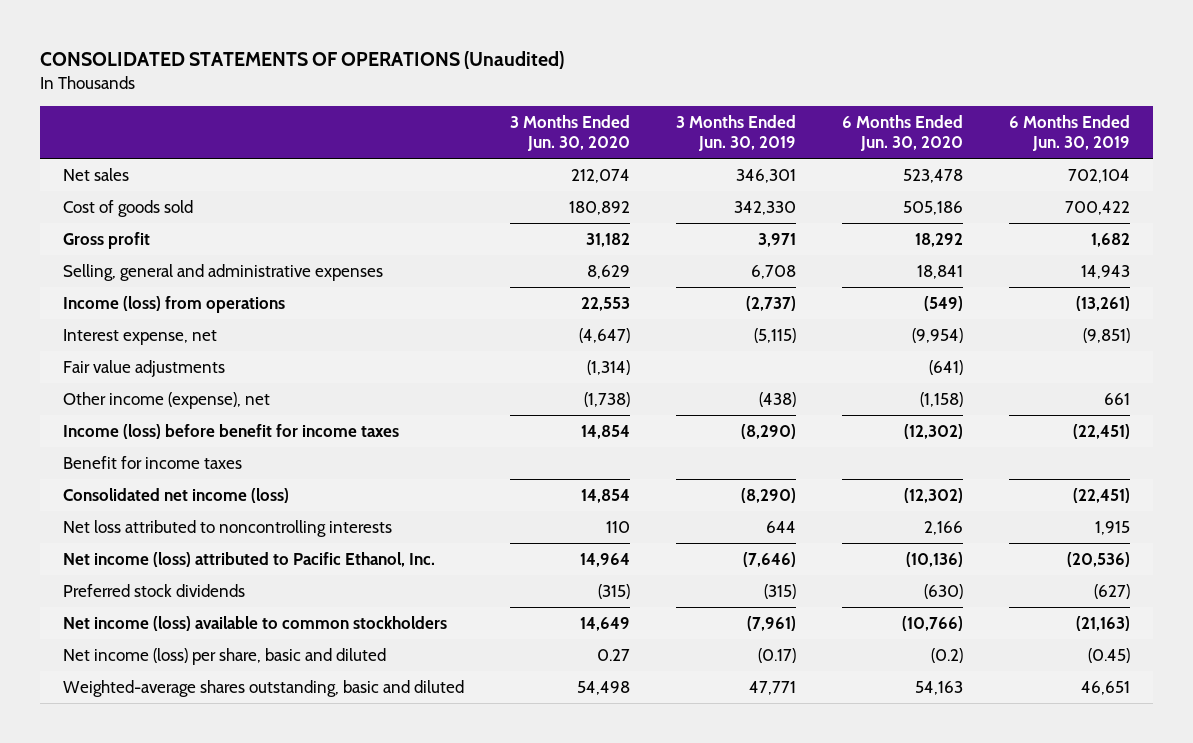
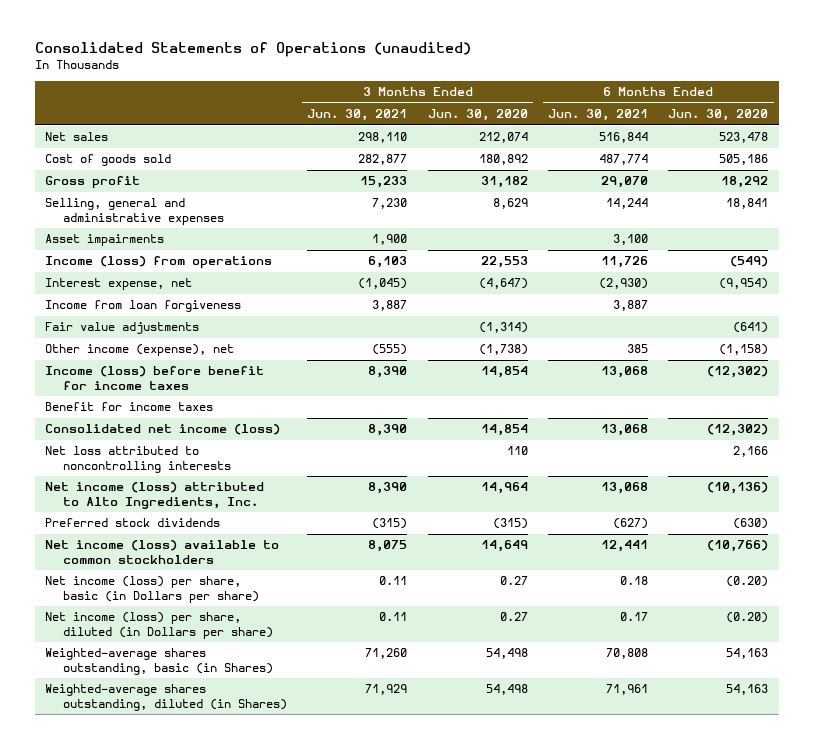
- CONSOLIDATED STATEMENTS OF OPERATIONS (Unaudited)
+ Consolidated Statements of Operations (unaudited)
- | 3 Months Ended Jun. 30, 2020 | 3 Months Ended Jun. 30, 2019 | 6 Months Ended Jun. 30, 2020 | 6 Months Ended Jun. 30, 2019
+ | 3 Months Ended Jun. 30, 2021 | 3 Months Ended Jun. 30, 2020 | 6 Months Ended Jun. 30, 2021 | 6 Months Ended Jun. 30, 2020
+ Asset impairments | 1,900 | | 3,100 |
+ Income from loan forgiveness | 3,887 | | 3,887 |
- Net income (loss) attributed to Pacific Ethanol, Inc. | 14,964 | (7,646) | (10,136) | (20,536)
+ Net income (loss) attributed to Alto Ingredients, Inc. | 8,390 | 14,964 | 13,068 | (10,136)
- Net income (loss) per share, basic and diluted | 0.27 | (0.17) | (0.2) | (0.45)
- Weighted-average shares outstanding, basic and diluted | 54,498 | 47,771 | 54,163 | 46,651
+ Net income (loss) per share, basic (in Dollars per share) | 0.11 | 0.27 | 0.18 | (0.20)
+ Net income (loss) per share, diluted (in Dollars per share) | 0.11 | 0.27 | 0.17 | (0.20)
+ Weighted-average shares outstanding, basic (in Shares) | 71,260 | 54,498 | 70,808 | 54,163
+ Weighted-average shares outstanding, diluted (in Shares) | 71,929 | 54,498 | 71,961 | 54,163

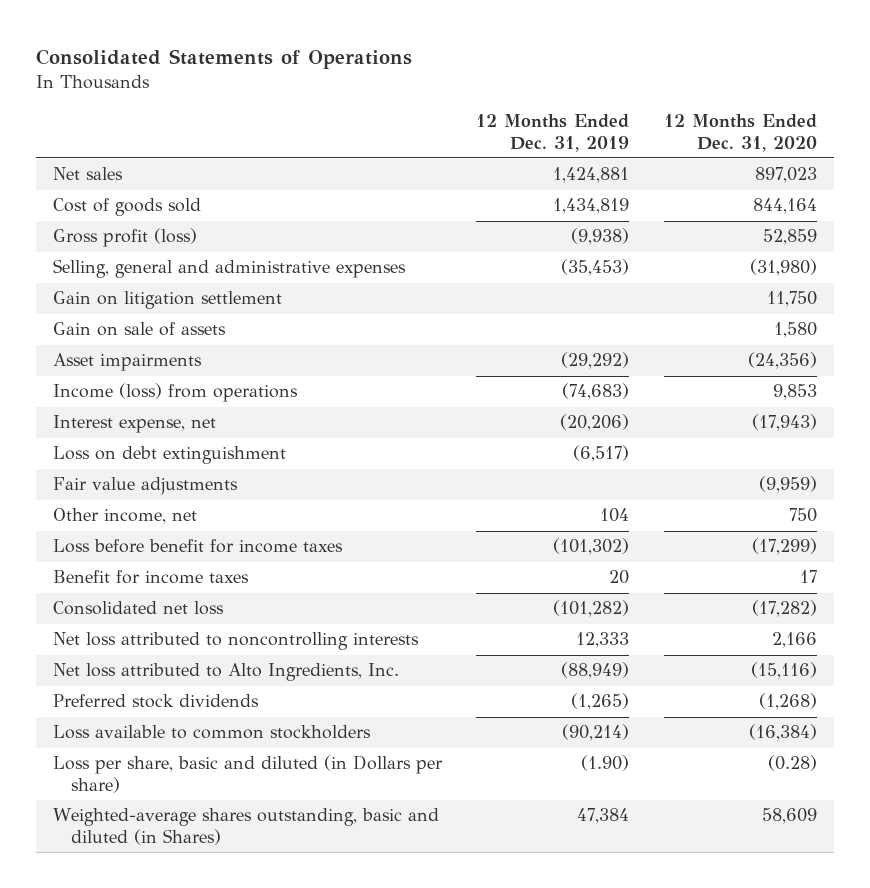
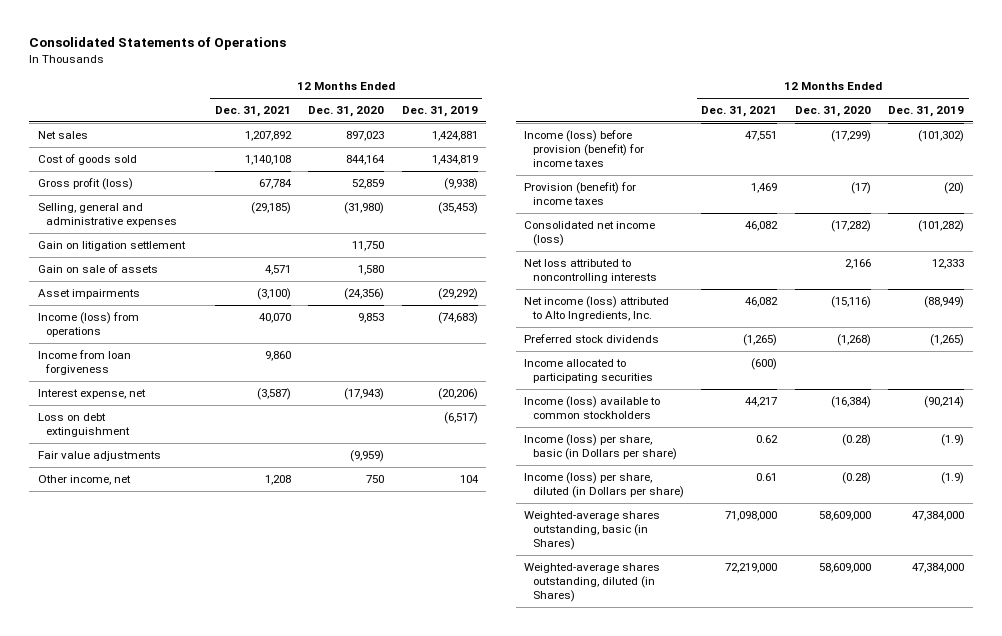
- | 12 Months Ended Dec. 31, 2019 | 12 Months Ended Dec. 31, 2020
+ | 12 Months Ended Dec. 31, 2021 | 12 Months Ended Dec. 31, 2020 | 12 Months Ended Dec. 31, 2019
+ Income from loan forgiveness | 9,860 | |
- Loss before benefit for income taxes | (101,302) | (17,299)
- Benefit for income taxes | 20 | 17
- Consolidated net loss | (101,282) | (17,282)
+ Income (loss) before provision (benefit) for income taxes | 47,551 | (17,299) | (101,302)
+ Provision (benefit) for income taxes | 1,469 | (17) | (20)
+ Consolidated net income (loss) | 46,082 | (17,282) | (101,282)
- Net loss attributed to Alto Ingredients, Inc. | (88,949) | (15,116)
+ Net income (loss) attributed to Alto Ingredients, Inc. | 46,082 | (15,116) | (88,949)
- Loss available to common stockholders | (90,214) | (16,384)
- Loss per share, basic and diluted (in Dollars per share) | (1.90) | (0.28)
- Weighted-average shares outstanding, basic and diluted (in Shares) | 47,384 | 58,609
+ Income allocated to participating securities | (600) | |
+ Income (loss) available to common stockholders | 44,217 | (16,384) | (90,214)
+ Income (loss) per share, basic (in Dollars per share) | 0.62 | (0.28) | (1.9)
+ Income (loss) per share, diluted (in Dollars per share) | 0.61 | (0.28) | (1.9)
+ Weighted-average shares outstanding, basic (in Shares) | 71,098,000 | 58,609,000 | 47,384,000
+ Weighted-average shares outstanding, diluted (in Shares) | 72,219,000 | 58,609,000 | 47,384,000

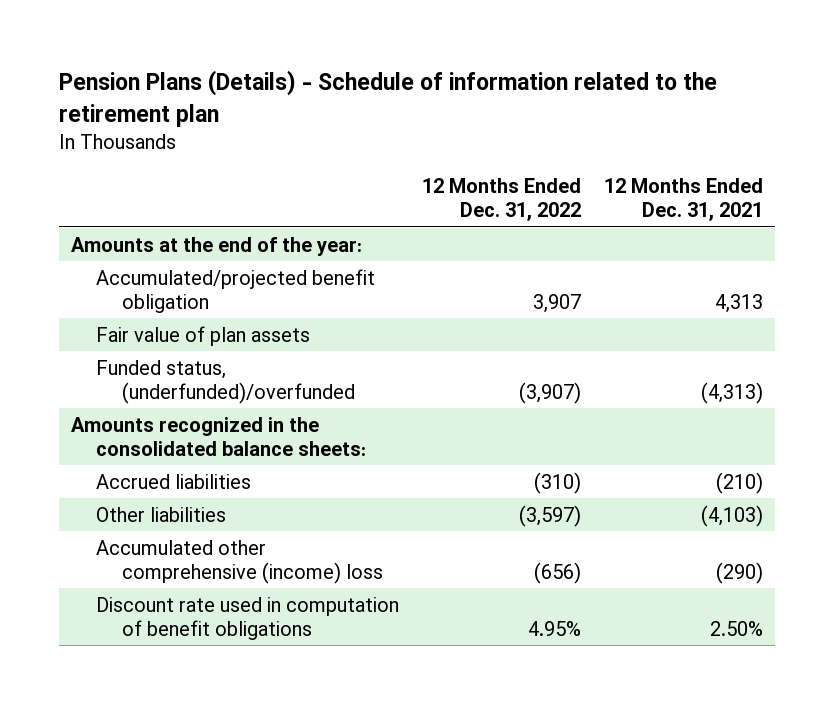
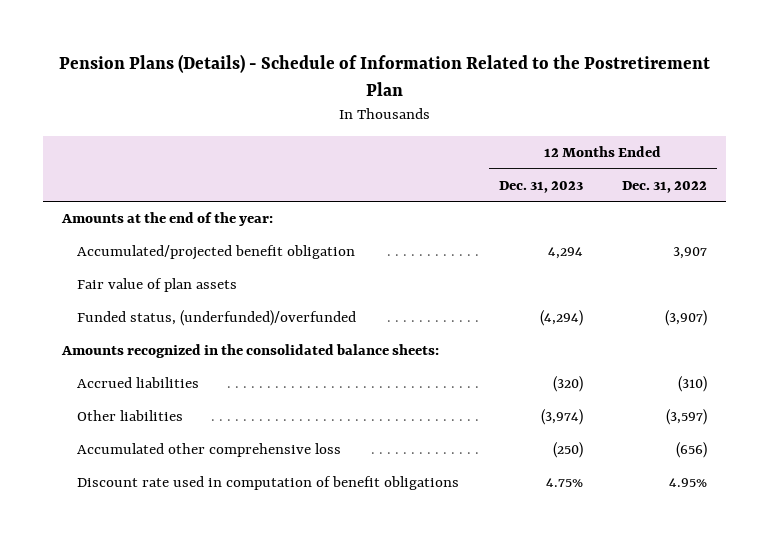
- Pension Plans (Details) - Schedule of information related to the retirement plan
+ Pension Plans (Details) - Schedule of Information Related to the Postretirement Plan
- | 12 Months Ended Dec. 31, 2022 | 12 Months Ended Dec. 31, 2021
+ | 12 Months Ended Dec. 31, 2023 | 12 Months Ended Dec. 31, 2022
- Accumulated other comprehensive (income) loss | (656) | (290)
+ Accumulated other comprehensive loss | (250) | (656)

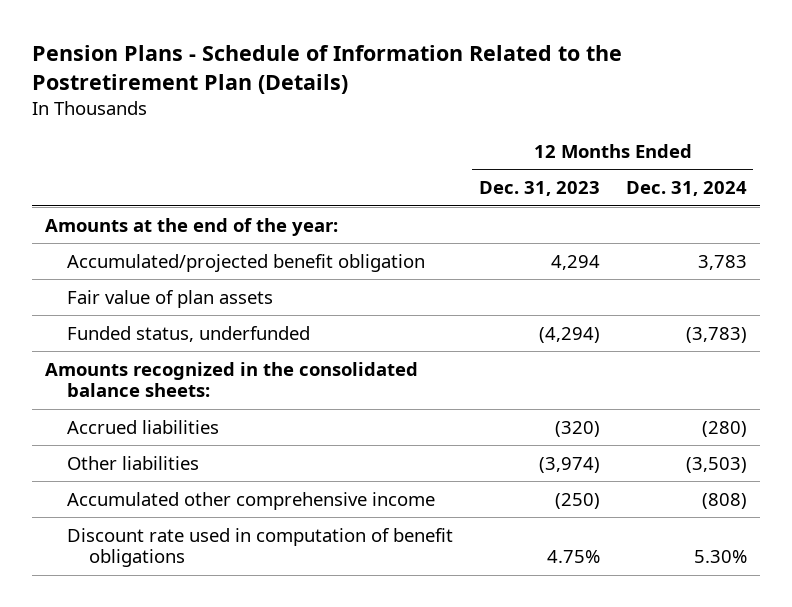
- Pension Plans (Details) - Schedule of Information Related to the Postretirement Plan
+ Pension Plans - Schedule of Information Related to the Postretirement Plan (Details)
- | 12 Months Ended Dec. 31, 2023 | 12 Months Ended Dec. 31, 2022
+ | 12 Months Ended Dec. 31, 2023 | 12 Months Ended Dec. 31, 2024
- Funded status, (underfunded)/overfunded | (4,294) | (3,907)
+ Funded status, underfunded | (4,294) | (3,783)
- Accumulated other comprehensive loss | (250) | (656)
+ Accumulated other comprehensive income | (250) | (808)

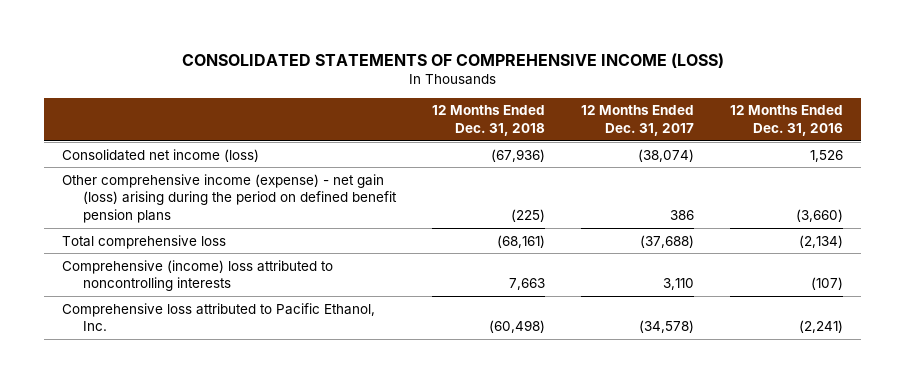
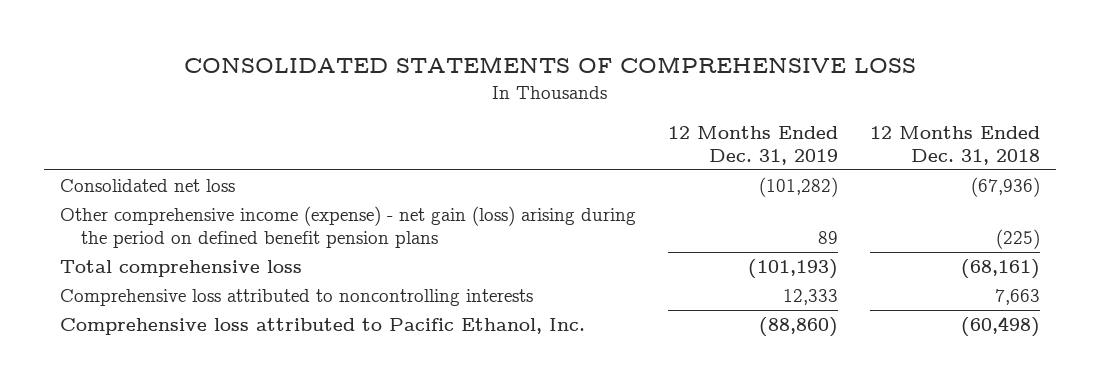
- CONSOLIDATED STATEMENTS OF COMPREHENSIVE INCOME (LOSS)
+ CONSOLIDATED STATEMENTS OF COMPREHENSIVE LOSS
- | 12 Months Ended Dec. 31, 2018 | 12 Months Ended Dec. 31, 2017 | 12 Months Ended Dec. 31, 2016
+ | 12 Months Ended Dec. 31, 2019 | 12 Months Ended Dec. 31, 2018
- Consolidated net income (loss) | (67,936) | (38,074) | 1,526
+ Consolidated net loss | (101,282) | (67,936)
- Comprehensive (income) loss attributed to noncontrolling interests | 7,663 | 3,110 | (107)
+ Comprehensive loss attributed to noncontrolling interests | 12,333 | 7,663

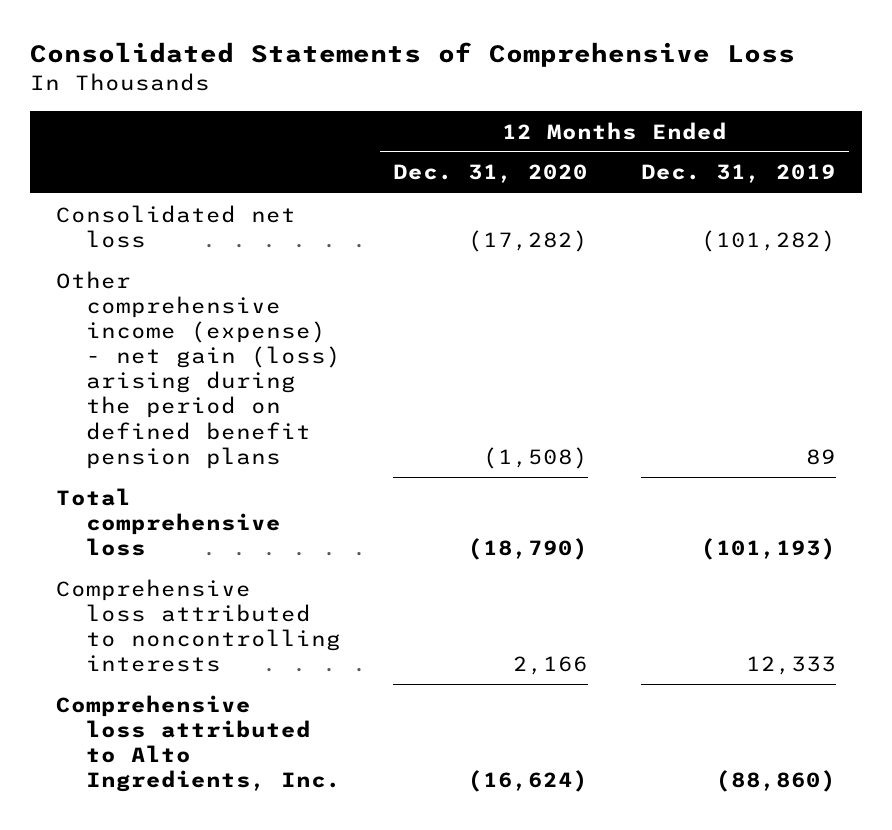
- CONSOLIDATED STATEMENTS OF COMPREHENSIVE LOSS
+ Consolidated Statements of Comprehensive Loss
- | 12 Months Ended Dec. 31, 2019 | 12 Months Ended Dec. 31, 2018
+ | 12 Months Ended Dec. 31, 2020 | 12 Months Ended Dec. 31, 2019
- Comprehensive loss attributed to Pacific Ethanol, Inc. | (88,860) | (60,498)
+ Comprehensive loss attributed to Alto Ingredients, Inc. | (16,624) | (88,860)

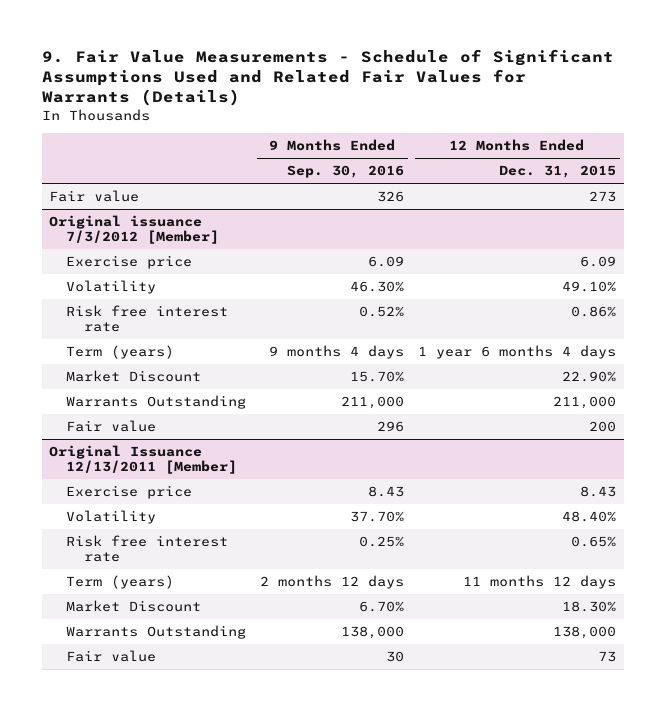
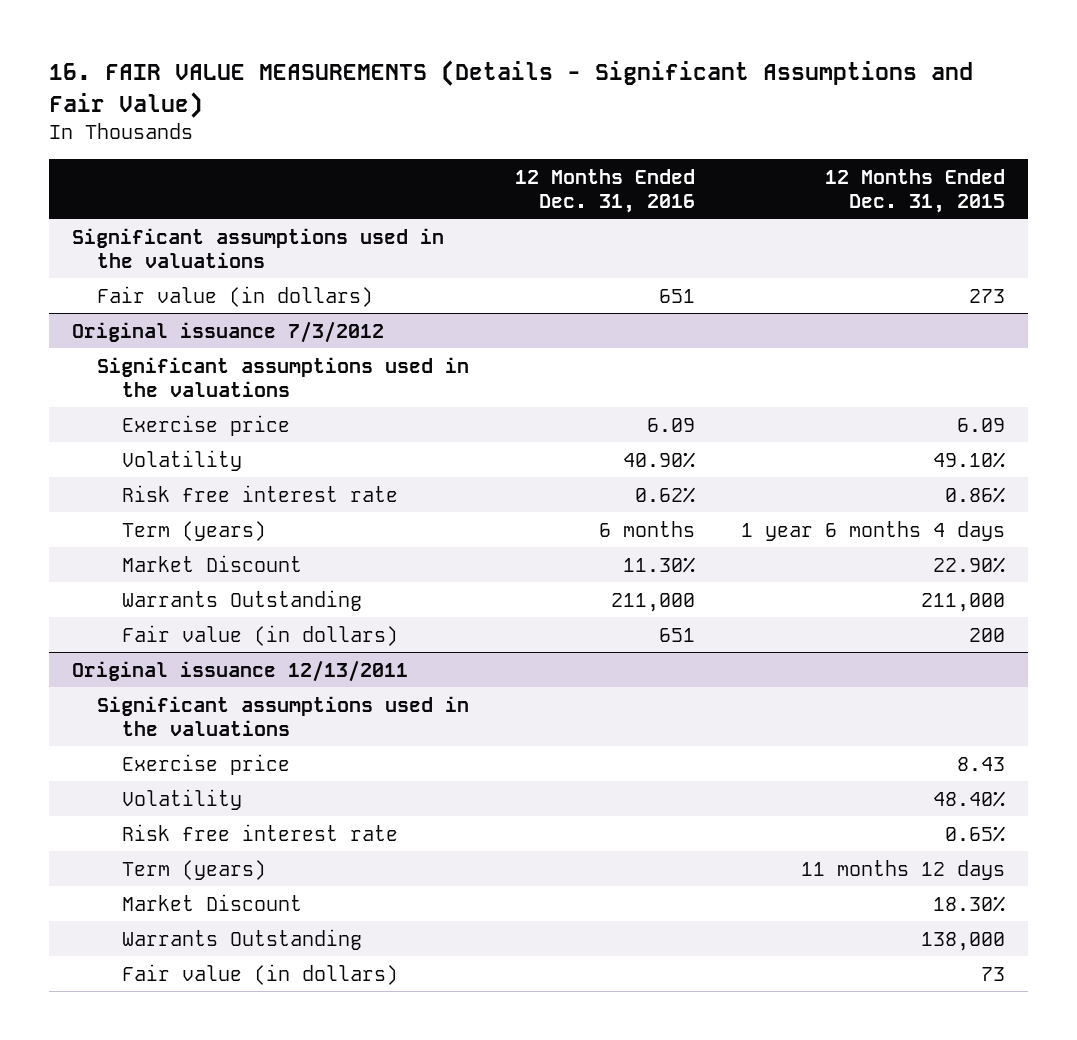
- 9. Fair Value Measurements - Schedule of Significant Assumptions Used and Related Fair Values for Warrants (Details)
+ 16. FAIR VALUE MEASUREMENTS (Details - Significant Assumptions and Fair Value)
- | 9 Months Ended Sep. 30, 2016 | 12 Months Ended Dec. 31, 2015
+ | 12 Months Ended Dec. 31, 2016 | 12 Months Ended Dec. 31, 2015
- Fair value | 326 | 273
- Original issuance 7/3/2012 [Member]
+ Significant assumptions used in the valuations
+ Fair value (in dollars) | 651 | 273
+ Original issuance 7/3/2012
+ Significant assumptions used in the valuations
- Fair value | 296 | 200
- Original Issuance 12/13/2011 [Member]
+ Fair value (in dollars) | 651 | 200
+ Original issuance 12/13/2011
+ Significant assumptions used in the valuations
- Fair value | 30 | 73
+ Fair value (in dollars) | | 73

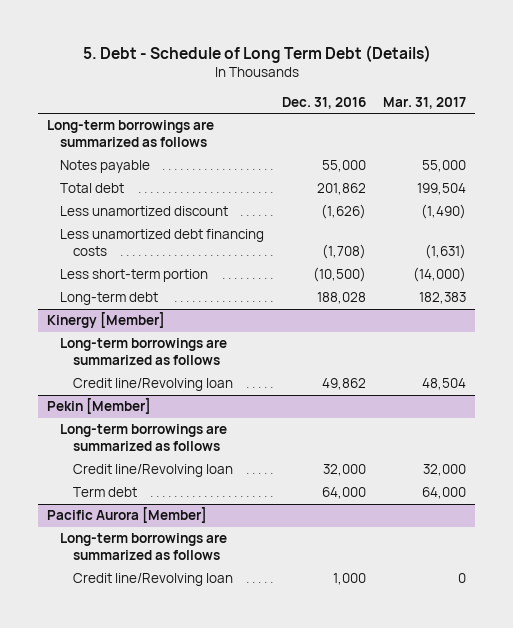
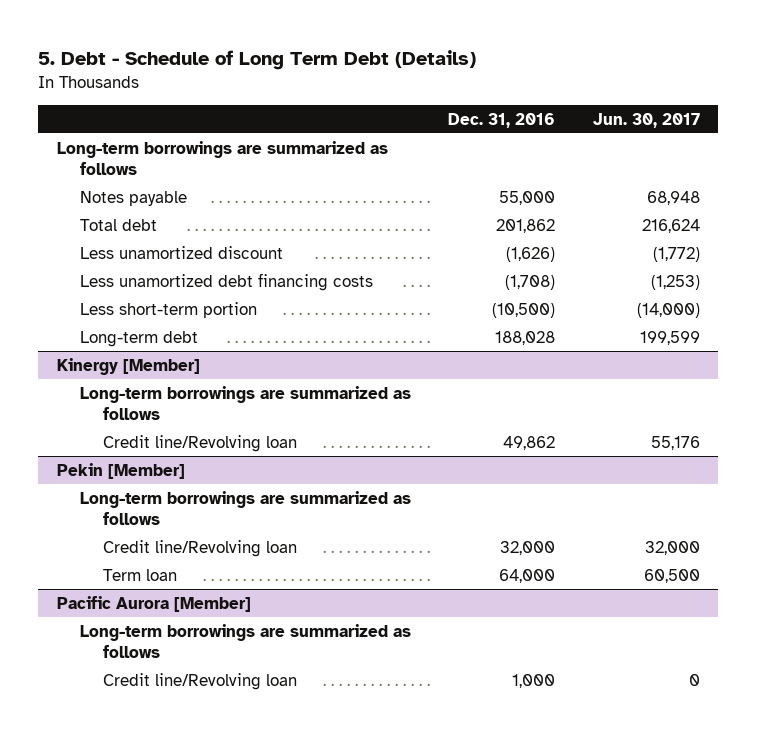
- | Dec. 31, 2016 | Mar. 31, 2017
+ | Dec. 31, 2016 | Jun. 30, 2017
@ Pekin [Member]
- Term debt | 64,000 | 64,000
+ Term loan | 64,000 | 60,500

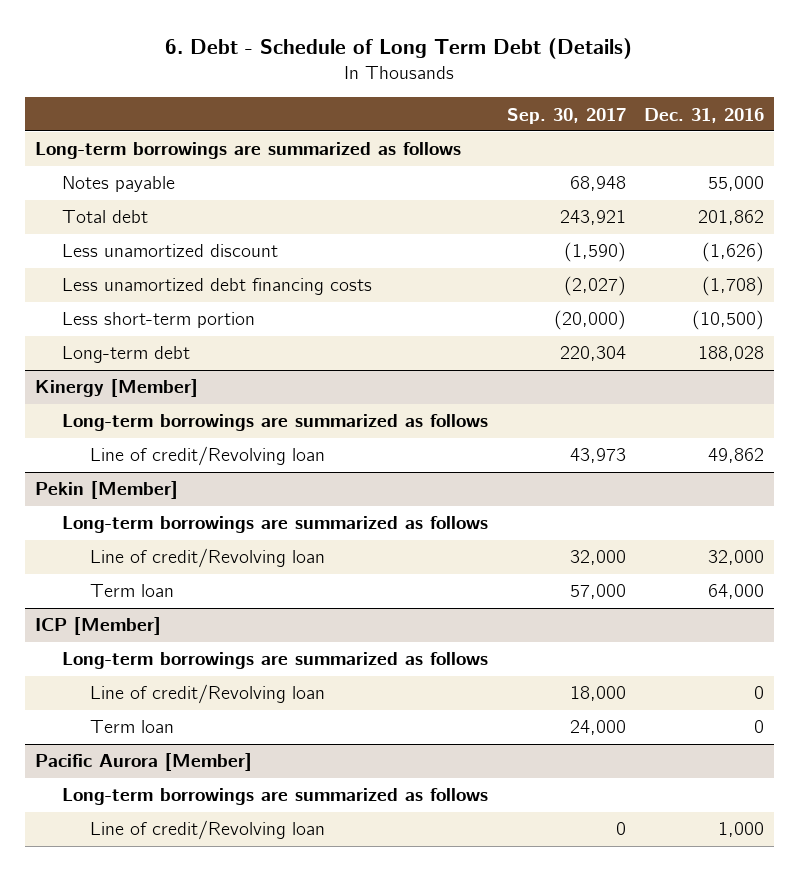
- 5. Debt - Schedule of Long Term Debt (Details)
+ 6. Debt - Schedule of Long Term Debt (Details)
- | Dec. 31, 2016 | Jun. 30, 2017
+ | Sep. 30, 2017 | Dec. 31, 2016
@ Kinergy [Member]
- Credit line/Revolving loan | 49,862 | 55,176
+ Line of credit/Revolving loan | 43,973 | 49,862
@ Pekin [Member]
- Credit line/Revolving loan | 32,000 | 32,000
+ Line of credit/Revolving loan | 32,000 | 32,000
+ ICP [Member]
+ Long-term borrowings are summarized as follows
+ Line of credit/Revolving loan | 18,000 | 0
+ Term loan | 24,000 | 0
@ Pacific Aurora [Member]
- Credit line/Revolving loan | 1,000 | 0
+ Line of credit/Revolving loan | 0 | 1,000

